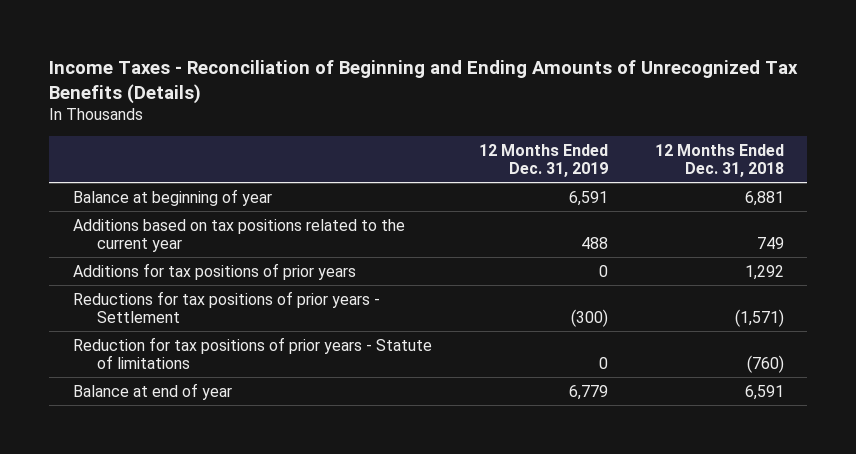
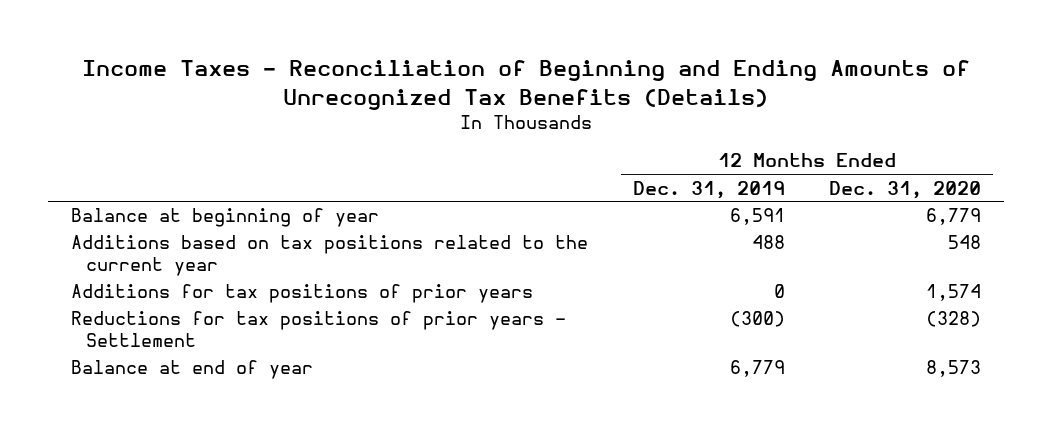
- | 12 Months Ended Dec. 31, 2019 | 12 Months Ended Dec. 31, 2018
+ | 12 Months Ended Dec. 31, 2019 | 12 Months Ended Dec. 31, 2020
- Reduction for tax positions of prior years - Statute of limitations | 0 | (760)

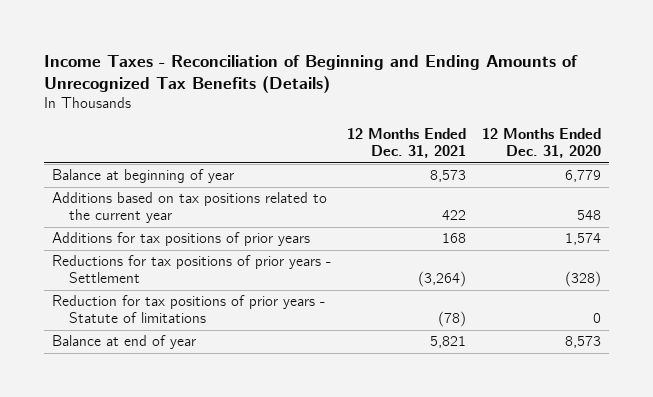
- | 12 Months Ended Dec. 31, 2019 | 12 Months Ended Dec. 31, 2020
+ | 12 Months Ended Dec. 31, 2021 | 12 Months Ended Dec. 31, 2020
+ Reduction for tax positions of prior years - Statute of limitations | (78) | 0

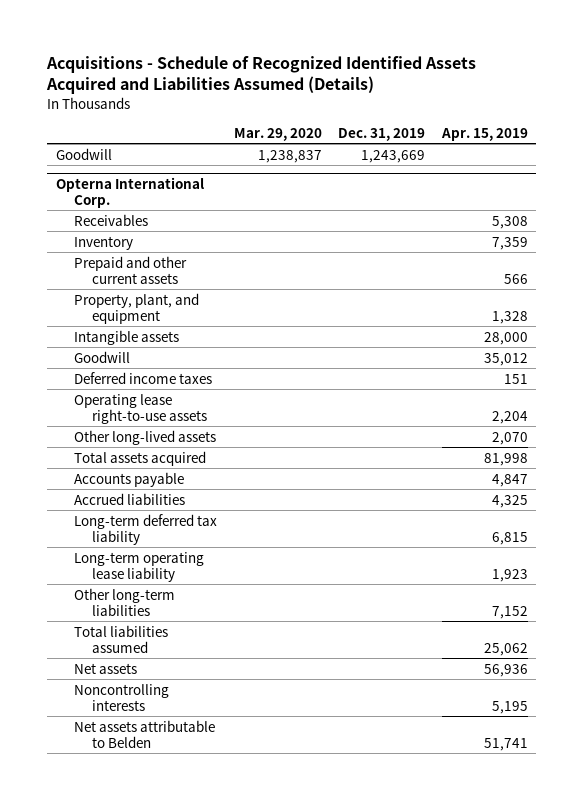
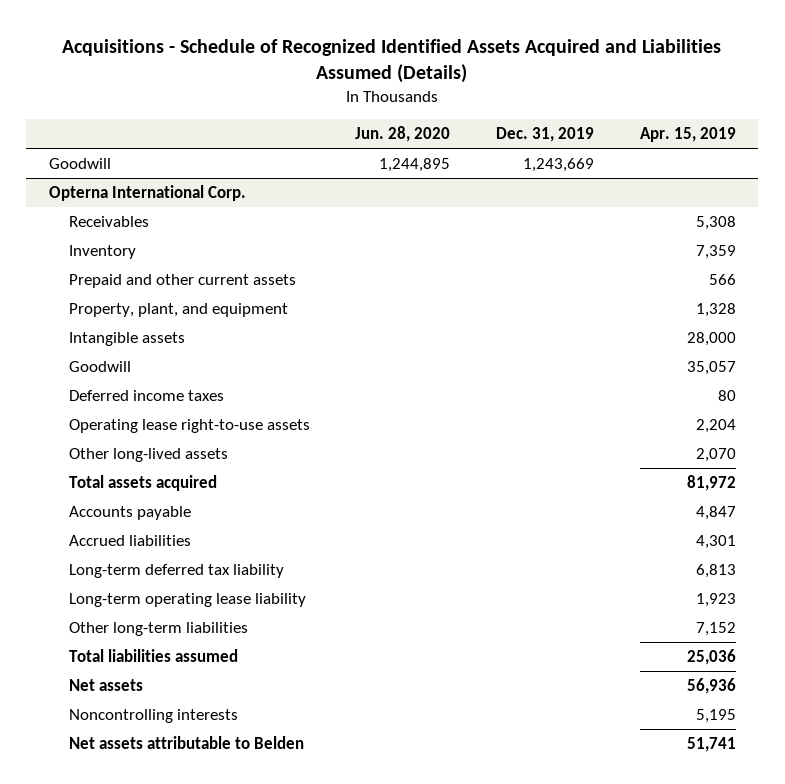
- | Mar. 29, 2020 | Dec. 31, 2019 | Apr. 15, 2019
+ | Jun. 28, 2020 | Dec. 31, 2019 | Apr. 15, 2019
@ Opterna International Corp.
- Goodwill | | | 35,012
- Deferred income taxes | | | 151
+ Goodwill | | | 35,057
+ Deferred income taxes | | | 80
- Total assets acquired | | | 81,998
+ Total assets acquired | | | 81,972
- Accrued liabilities | | | 4,325
- Long-term deferred tax liability | | | 6,815
+ Accrued liabilities | | | 4,301
+ Long-term deferred tax liability | | | 6,813
- Total liabilities assumed | | | 25,062
+ Total liabilities assumed | | | 25,036

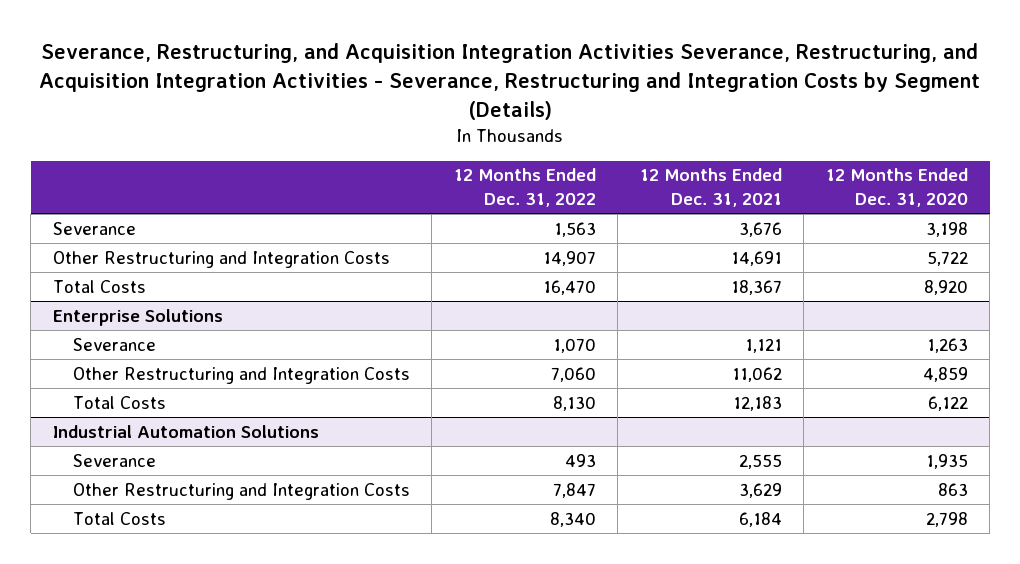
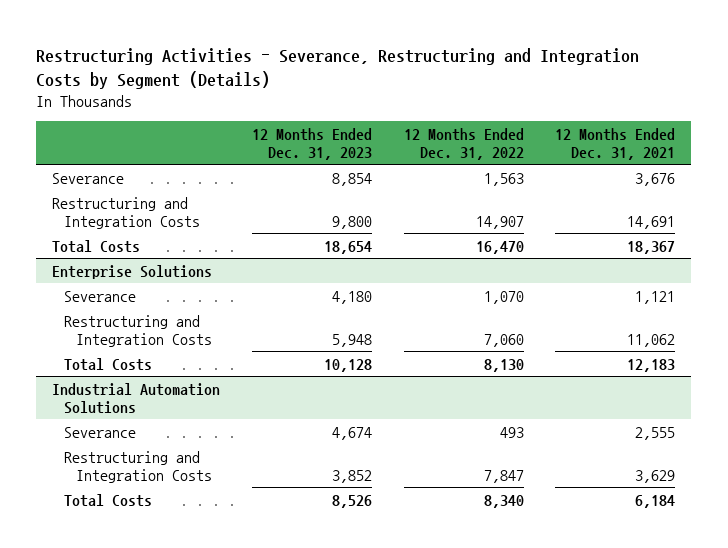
- Severance, Restructuring, and Acquisition Integration Activities Severance, Restructuring, and Acquisition Integration Activities - Severance, Restructuring and Integration Costs by Segment (Details)
+ Restructuring Activities - Severance, Restructuring and Integration Costs by Segment (Details)
- | 12 Months Ended Dec. 31, 2022 | 12 Months Ended Dec. 31, 2021 | 12 Months Ended Dec. 31, 2020
+ | 12 Months Ended Dec. 31, 2023 | 12 Months Ended Dec. 31, 2022 | 12 Months Ended Dec. 31, 2021
- Other Restructuring and Integration Costs | 14,907 | 14,691 | 5,722
+ Restructuring and Integration Costs | 9,800 | 14,907 | 14,691
@ Enterprise Solutions
- Other Restructuring and Integration Costs | 7,060 | 11,062 | 4,859
+ Restructuring and Integration Costs | 5,948 | 7,060 | 11,062
@ Industrial Automation Solutions
- Other Restructuring and Integration Costs | 7,847 | 3,629 | 863
+ Restructuring and Integration Costs | 3,852 | 7,847 | 3,629

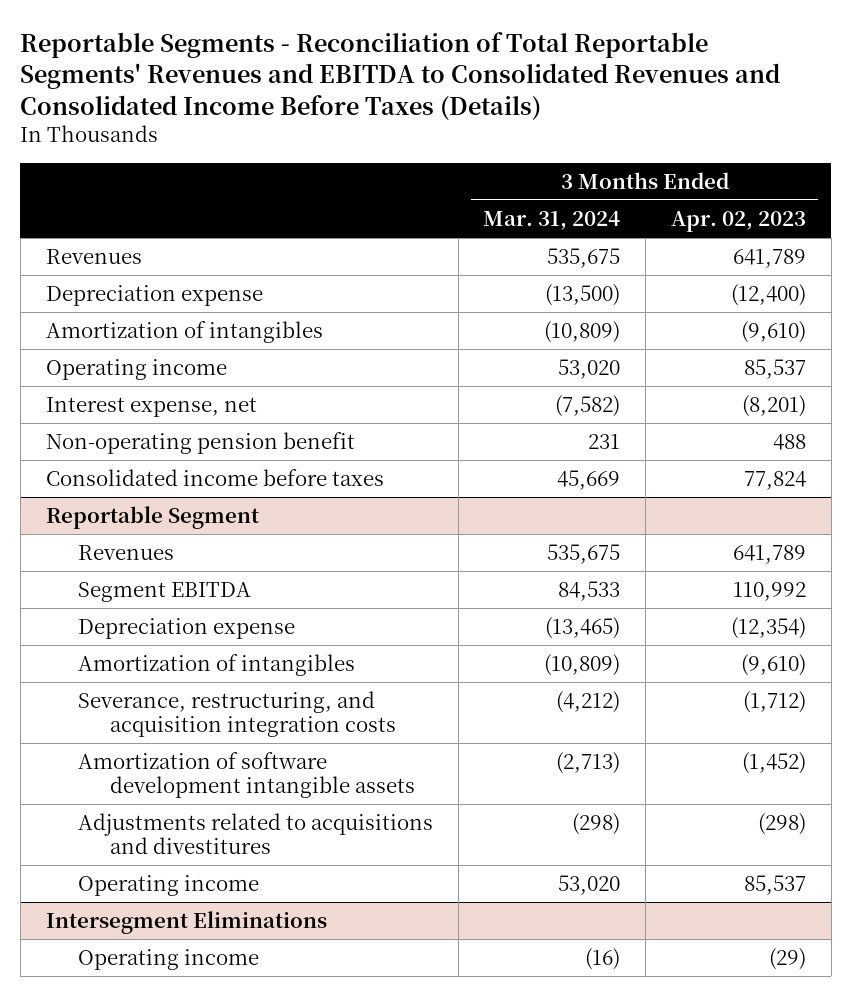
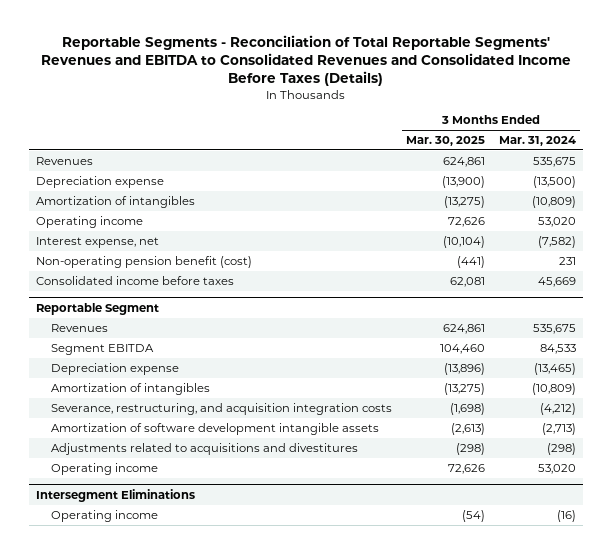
- | 3 Months Ended Mar. 31, 2024 | 3 Months Ended Apr. 02, 2023
+ | 3 Months Ended Mar. 30, 2025 | 3 Months Ended Mar. 31, 2024
- Non-operating pension benefit | 231 | 488
+ Non-operating pension benefit (cost) | (441) | 231

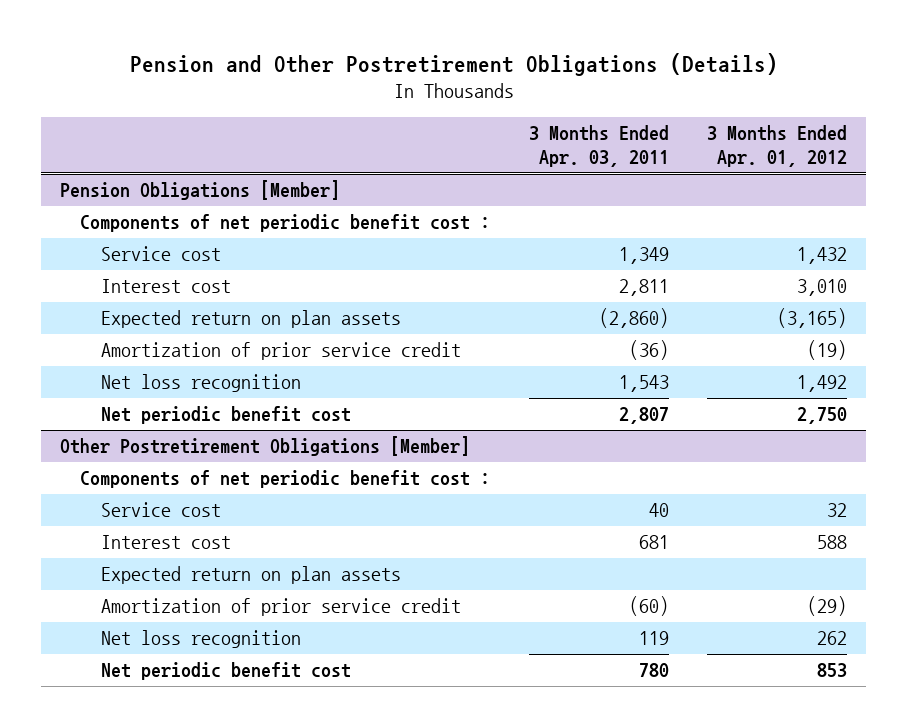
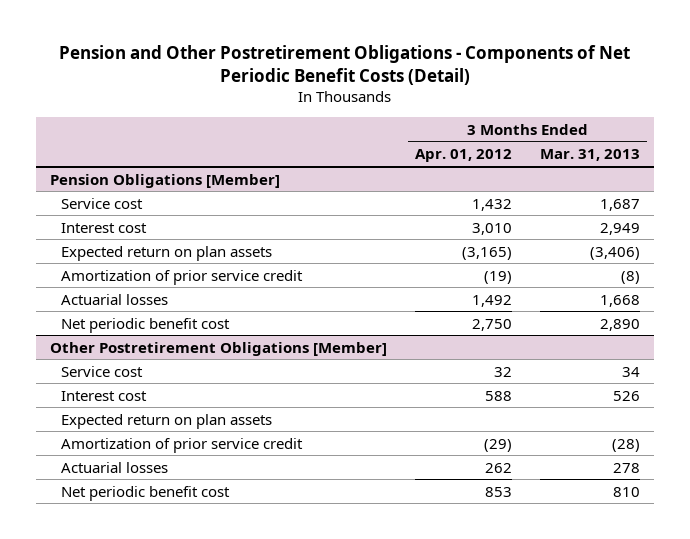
- Pension and Other Postretirement Obligations (Details)
+ Pension and Other Postretirement Obligations - Components of Net Periodic Benefit Costs (Detail)
- | 3 Months Ended Apr. 03, 2011 | 3 Months Ended Apr. 01, 2012
+ | 3 Months Ended Apr. 01, 2012 | 3 Months Ended Mar. 31, 2013
@ Pension Obligations [Member]
- Components of net periodic benefit cost :
- Net loss recognition | 1,543 | 1,492
+ Actuarial losses | 1,492 | 1,668
@ Other Postretirement Obligations [Member]
- Components of net periodic benefit cost :
- Net loss recognition | 119 | 262
+ Actuarial losses | 262 | 278

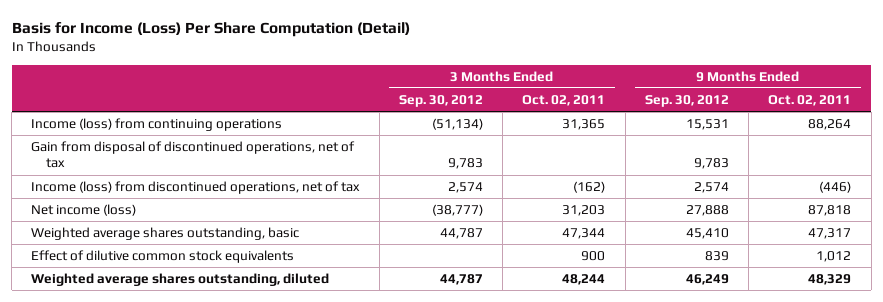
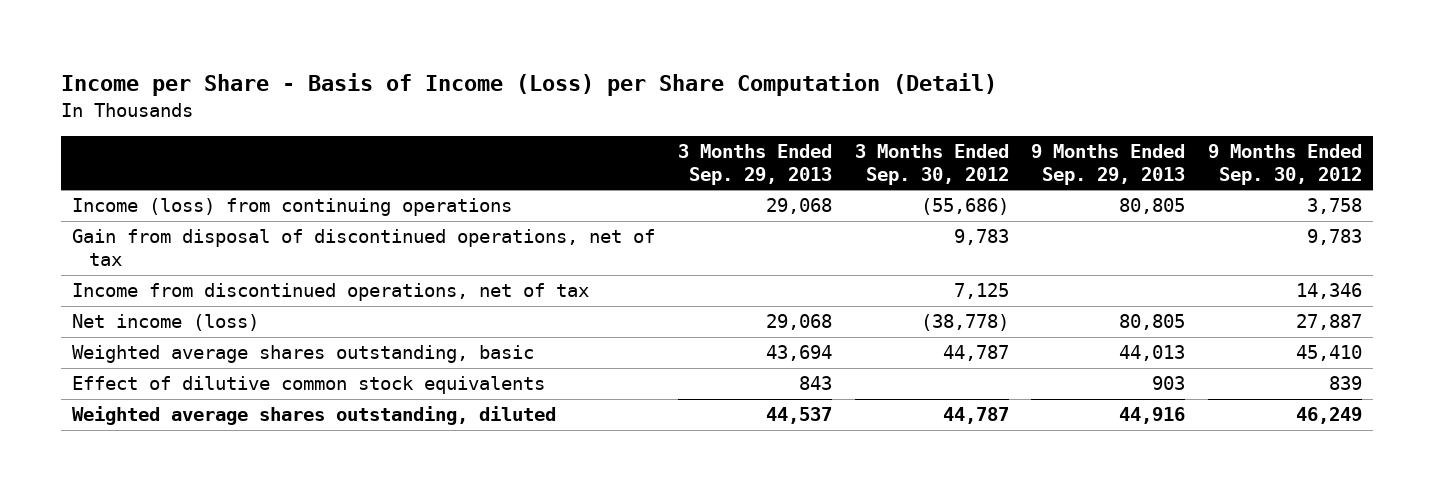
- Basis for Income (Loss) Per Share Computation (Detail)
+ Income per Share - Basis of Income (Loss) per Share Computation (Detail)
- | 3 Months Ended Sep. 30, 2012 | 3 Months Ended Oct. 02, 2011 | 9 Months Ended Sep. 30, 2012 | 9 Months Ended Oct. 02, 2011
+ | 3 Months Ended Sep. 29, 2013 | 3 Months Ended Sep. 30, 2012 | 9 Months Ended Sep. 29, 2013 | 9 Months Ended Sep. 30, 2012
- Income (loss) from continuing operations | (51,134) | 31,365 | 15,531 | 88,264
+ Income (loss) from continuing operations | 29,068 | (55,686) | 80,805 | 3,758
- Income (loss) from discontinued operations, net of tax | 2,574 | (162) | 2,574 | (446)
- Net income (loss) | (38,777) | 31,203 | 27,888 | 87,818
+ Income from discontinued operations, net of tax | | 7,125 | | 14,346
+ Net income (loss) | 29,068 | (38,778) | 80,805 | 27,887

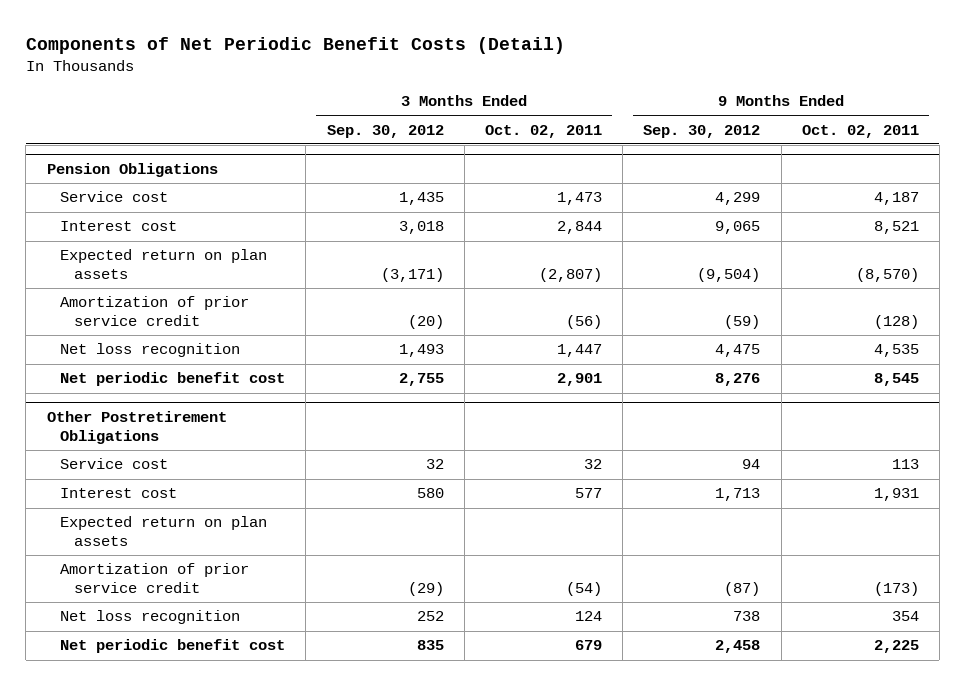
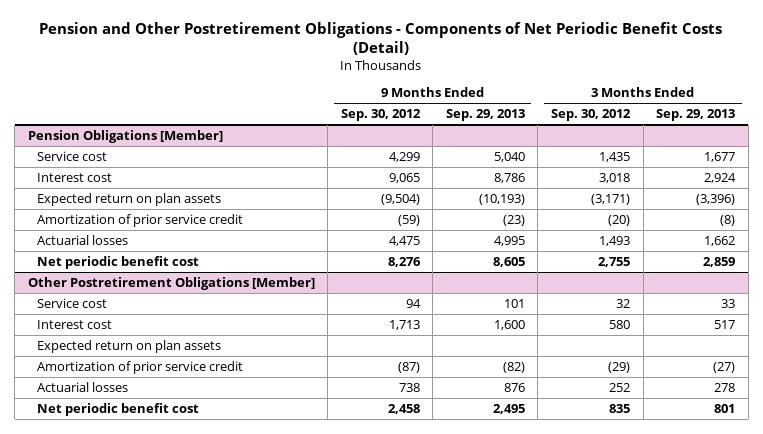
- Components of Net Periodic Benefit Costs (Detail)
+ Pension and Other Postretirement Obligations - Components of Net Periodic Benefit Costs (Detail)
- | 3 Months Ended Sep. 30, 2012 | 3 Months Ended Oct. 02, 2011 | 9 Months Ended Sep. 30, 2012 | 9 Months Ended Oct. 02, 2011
+ | 9 Months Ended Sep. 30, 2012 | 9 Months Ended Sep. 29, 2013 | 3 Months Ended Sep. 30, 2012 | 3 Months Ended Sep. 29, 2013
- Pension Obligations
+ Pension Obligations [Member]
- Net loss recognition | 1,493 | 1,447 | 4,475 | 4,535
+ Actuarial losses | 4,475 | 4,995 | 1,493 | 1,662
- Other Postretirement Obligations
+ Other Postretirement Obligations [Member]
- Net loss recognition | 252 | 124 | 738 | 354
+ Actuarial losses | 738 | 876 | 252 | 278

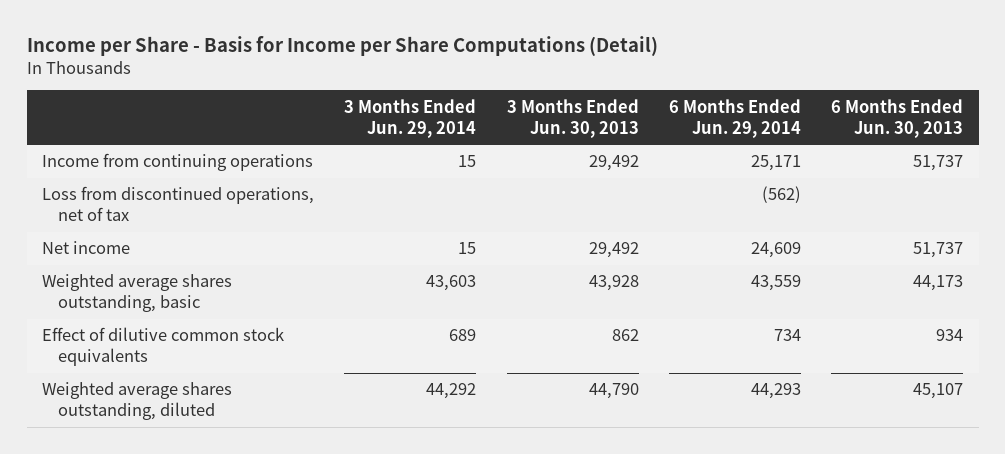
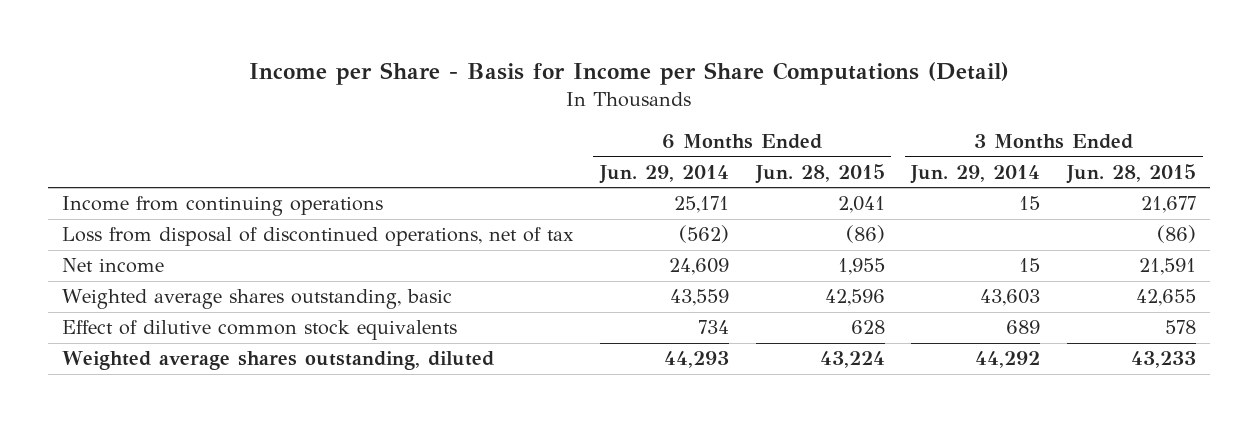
- | 3 Months Ended Jun. 29, 2014 | 3 Months Ended Jun. 30, 2013 | 6 Months Ended Jun. 29, 2014 | 6 Months Ended Jun. 30, 2013
+ | 6 Months Ended Jun. 29, 2014 | 6 Months Ended Jun. 28, 2015 | 3 Months Ended Jun. 29, 2014 | 3 Months Ended Jun. 28, 2015
- Loss from discontinued operations, net of tax | | | (562) |
+ Loss from disposal of discontinued operations, net of tax | (562) | (86) | | (86)

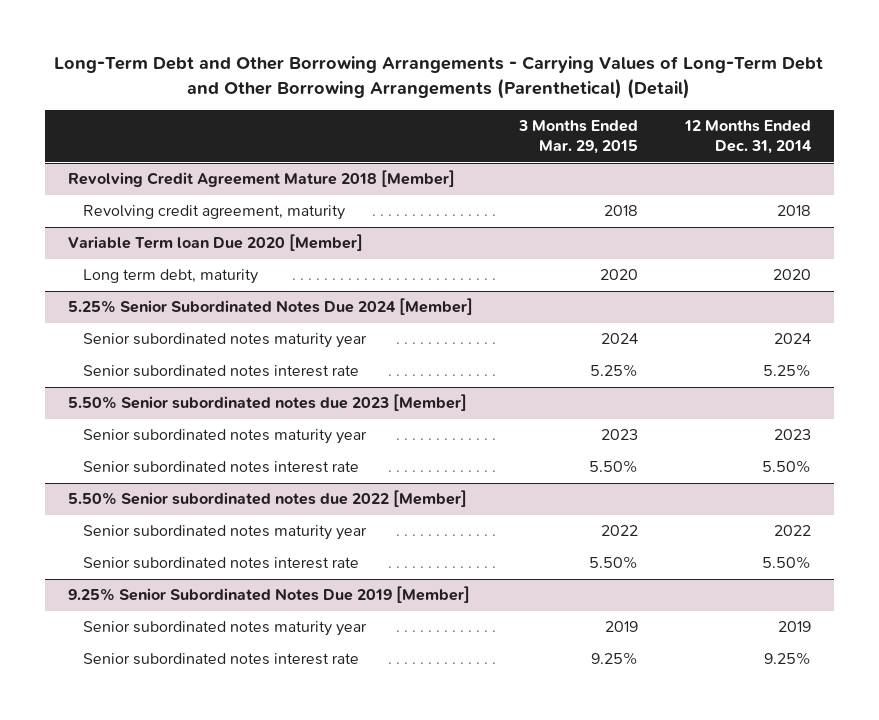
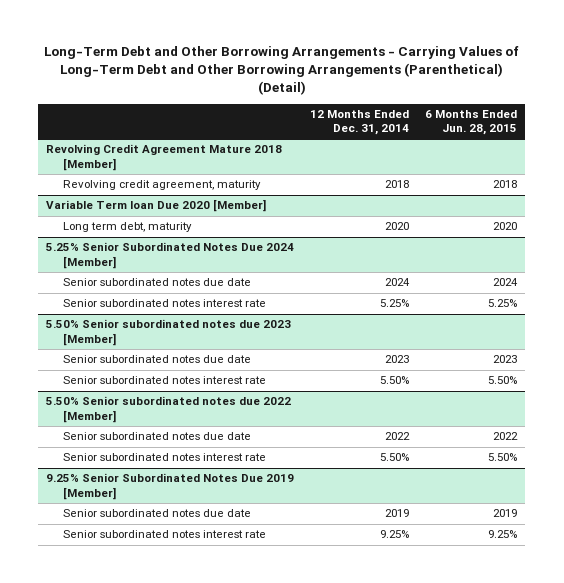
- | 3 Months Ended Mar. 29, 2015 | 12 Months Ended Dec. 31, 2014
+ | 12 Months Ended Dec. 31, 2014 | 6 Months Ended Jun. 28, 2015
@ 5.25% Senior Subordinated Notes Due 2024 [Member]
- Senior subordinated notes maturity year | 2024 | 2024
+ Senior subordinated notes due date | 2024 | 2024
@ 5.50% Senior subordinated notes due 2023 [Member]
- Senior subordinated notes maturity year | 2023 | 2023
+ Senior subordinated notes due date | 2023 | 2023
@ 5.50% Senior subordinated notes due 2022 [Member]
- Senior subordinated notes maturity year | 2022 | 2022
+ Senior subordinated notes due date | 2022 | 2022
@ 9.25% Senior Subordinated Notes Due 2019 [Member]
- Senior subordinated notes maturity year | 2019 | 2019
+ Senior subordinated notes due date | 2019 | 2019

